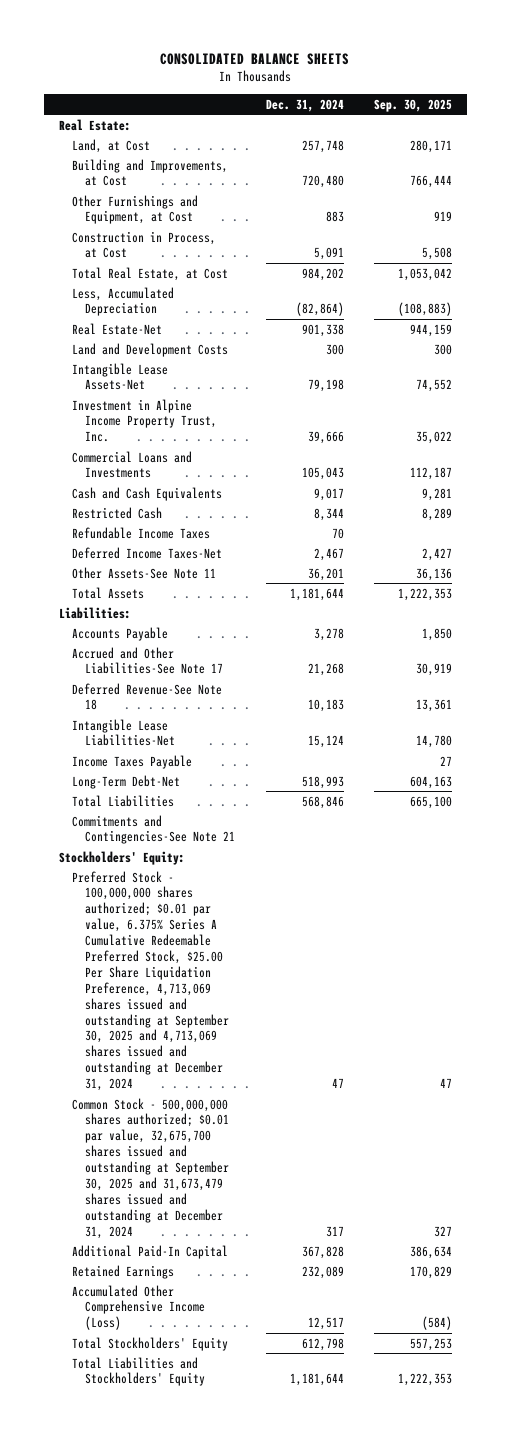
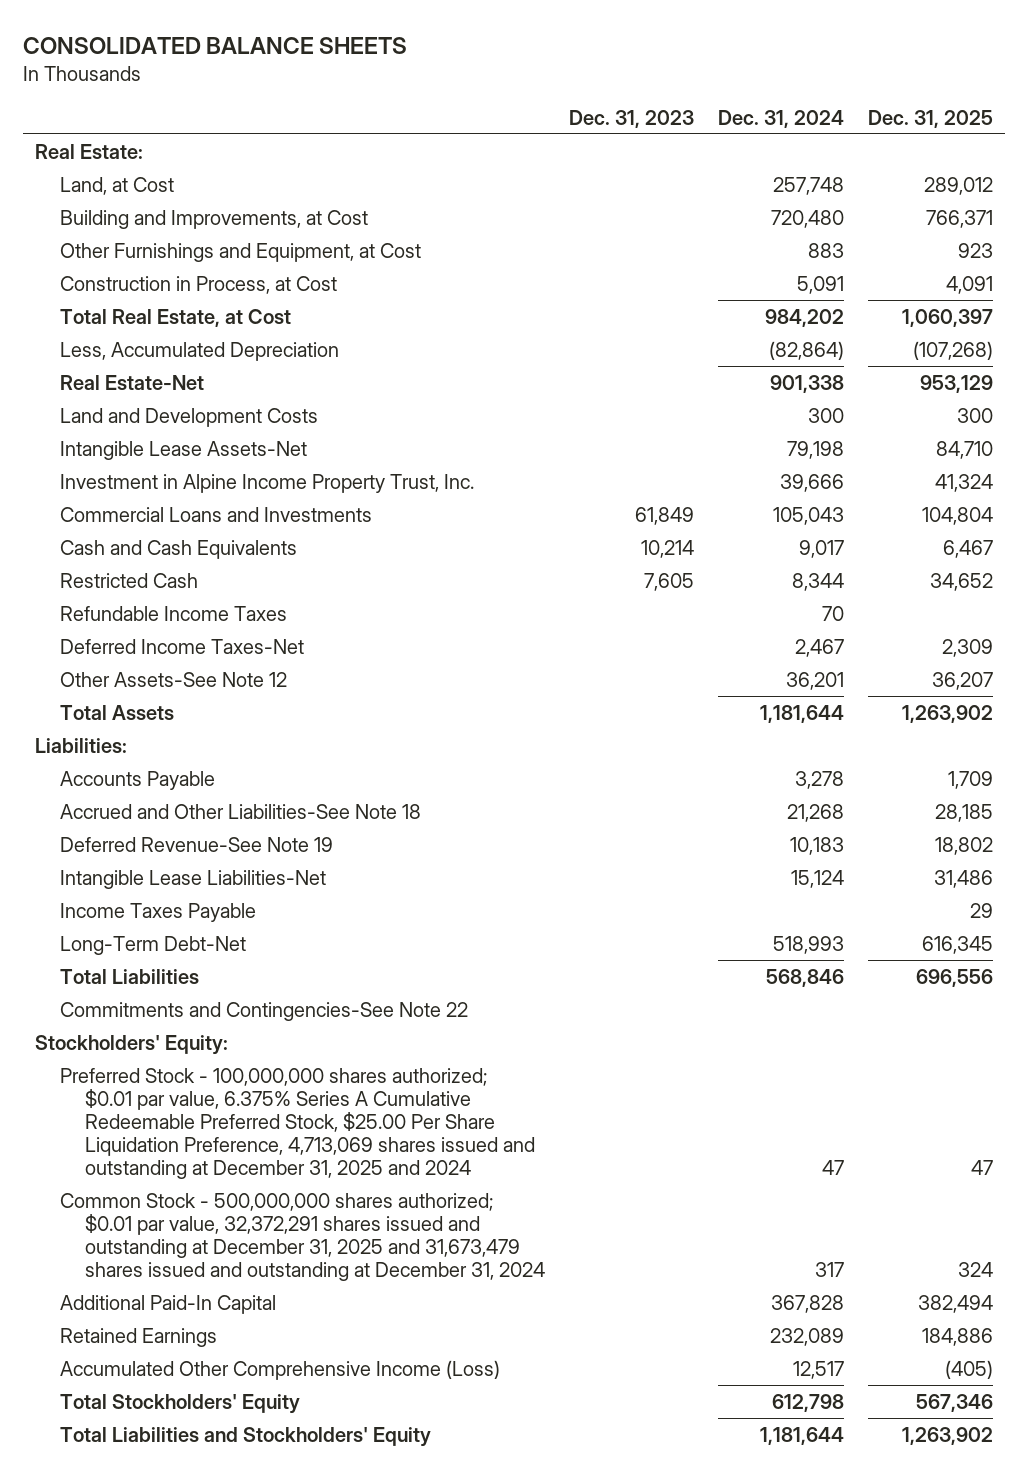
- | Dec. 31, 2024 | Sep. 30, 2025
+ | Dec. 31, 2023 | Dec. 31, 2024 | Dec. 31, 2025
- Other Assets-See Note 11 | 36,201 | 36,136
+ Other Assets-See Note 12 | | 36,201 | 36,207
- Accrued and Other Liabilities-See Note 17 | 21,268 | 30,919
- Deferred Revenue-See Note 18 | 10,183 | 13,361
+ Accrued and Other Liabilities-See Note 18 | | 21,268 | 28,185
+ Deferred Revenue-See Note 19 | | 10,183 | 18,802
- Commitments and Contingencies-See Note 21
+ Commitments and Contingencies-See Note 22
- Preferred Stock - 100,000,000 shares authorized; $0.01 par value, 6.375% Series A Cumulative Redeemable Preferred Stock, $25.00 Per Share Liquidation Preference, 4,713,069 shares issued and outstanding at September 30, 2025 and 4,713,069 shares issued and outstanding at December 31, 2024 | 47 | 47
- Common Stock - 500,000,000 shares authorized; $0.01 par value, 32,675,700 shares issued and outstanding at September 30, 2025 and 31,673,479 shares issued and outstanding at December 31, 2024 | 317 | 327
+ Preferred Stock - 100,000,000 shares authorized; $0.01 par value, 6.375% Series A Cumulative Redeemable Preferred Stock, $25.00 Per Share Liquidation Preference, 4,713,069 shares issued and outstanding at December 31, 2025 and 2024 | | 47 | 47
+ Common Stock - 500,000,000 shares authorized; $0.01 par value, 32,372,291 shares issued and outstanding at December 31, 2025 and 31,673,479 shares issued and outstanding at December 31, 2024 | | 317 | 324

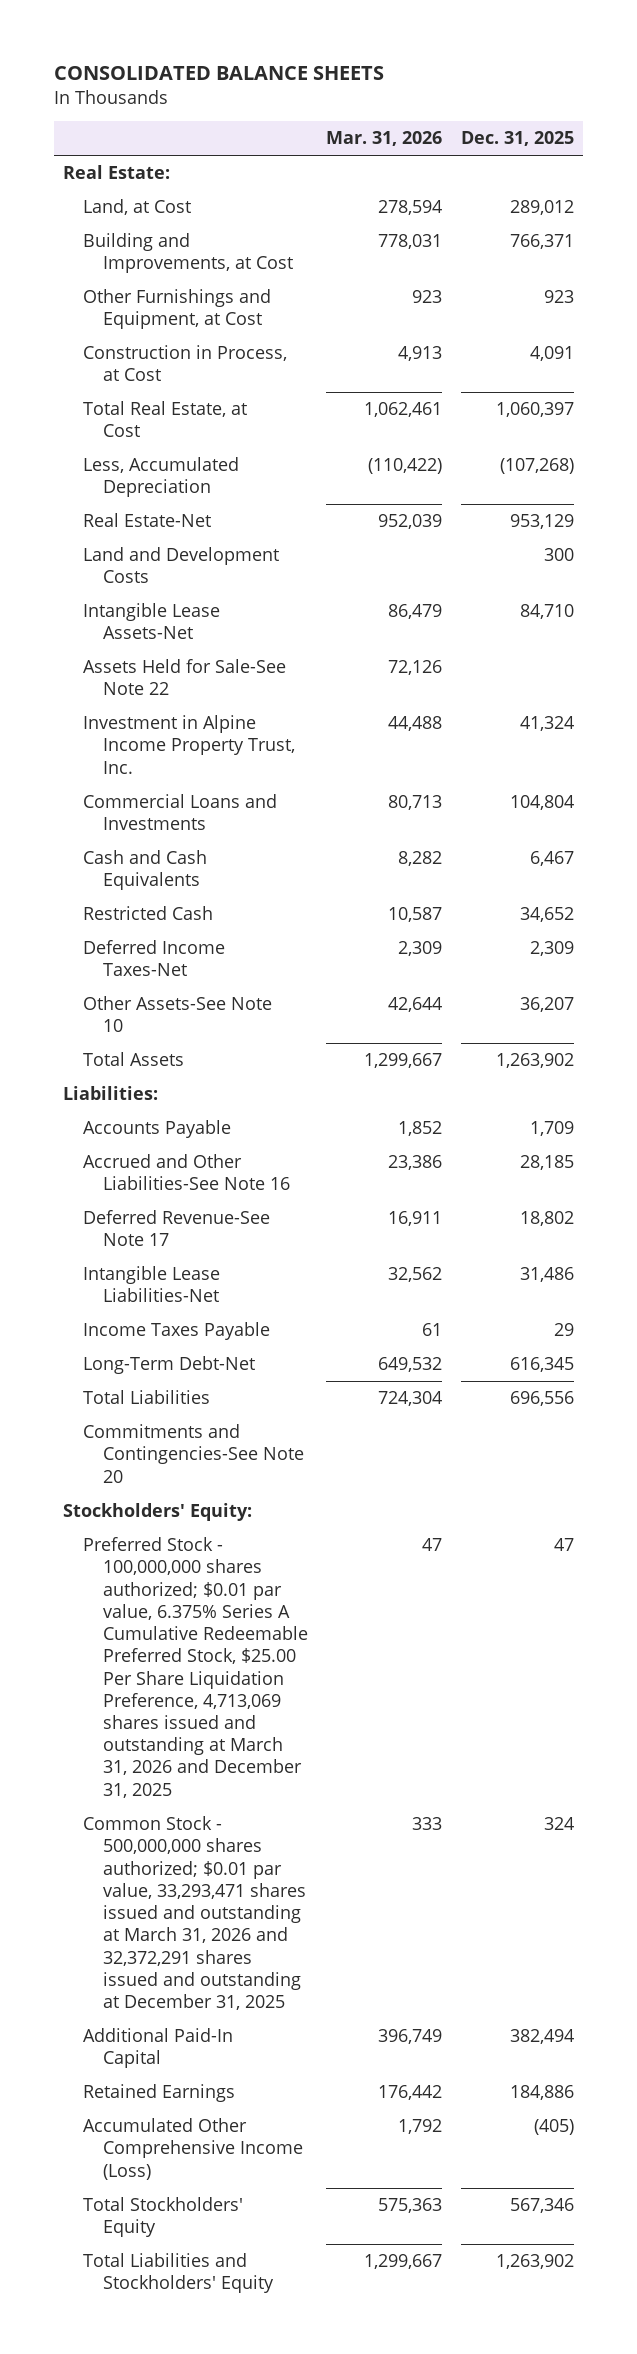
- | Dec. 31, 2023 | Dec. 31, 2024 | Dec. 31, 2025
+ | Mar. 31, 2026 | Dec. 31, 2025
+ Assets Held for Sale-See Note 22 | 72,126 |
- Refundable Income Taxes | | 70 |
- Other Assets-See Note 12 | | 36,201 | 36,207
+ Other Assets-See Note 10 | 42,644 | 36,207
- Accrued and Other Liabilities-See Note 18 | | 21,268 | 28,185
- Deferred Revenue-See Note 19 | | 10,183 | 18,802
+ Accrued and Other Liabilities-See Note 16 | 23,386 | 28,185
+ Deferred Revenue-See Note 17 | 16,911 | 18,802
- Commitments and Contingencies-See Note 22
+ Commitments and Contingencies-See Note 20
- Preferred Stock - 100,000,000 shares authorized; $0.01 par value, 6.375% Series A Cumulative Redeemable Preferred Stock, $25.00 Per Share Liquidation Preference, 4,713,069 shares issued and outstanding at December 31, 2025 and 2024 | | 47 | 47
- Common Stock - 500,000,000 shares authorized; $0.01 par value, 32,372,291 shares issued and outstanding at December 31, 2025 and 31,673,479 shares issued and outstanding at December 31, 2024 | | 317 | 324
+ Preferred Stock - 100,000,000 shares authorized; $0.01 par value, 6.375% Series A Cumulative Redeemable Preferred Stock, $25.00 Per Share Liquidation Preference, 4,713,069 shares issued and outstanding at March 31, 2026 and December 31, 2025 | 47 | 47
+ Common Stock - 500,000,000 shares authorized; $0.01 par value, 33,293,471 shares issued and outstanding at March 31, 2026 and 32,372,291 shares issued and outstanding at December 31, 2025 | 333 | 324

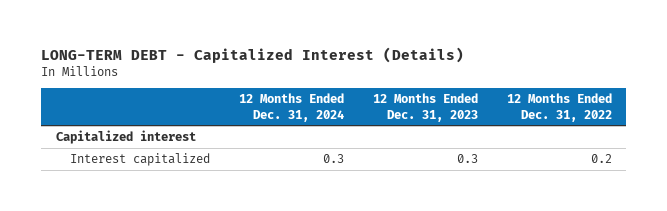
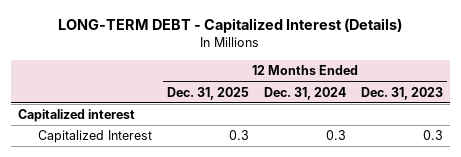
- | 12 Months Ended Dec. 31, 2024 | 12 Months Ended Dec. 31, 2023 | 12 Months Ended Dec. 31, 2022
+ | 12 Months Ended Dec. 31, 2025 | 12 Months Ended Dec. 31, 2024 | 12 Months Ended Dec. 31, 2023
- Interest capitalized | 0.3 | 0.3 | 0.2
+ Capitalized Interest | 0.3 | 0.3 | 0.3

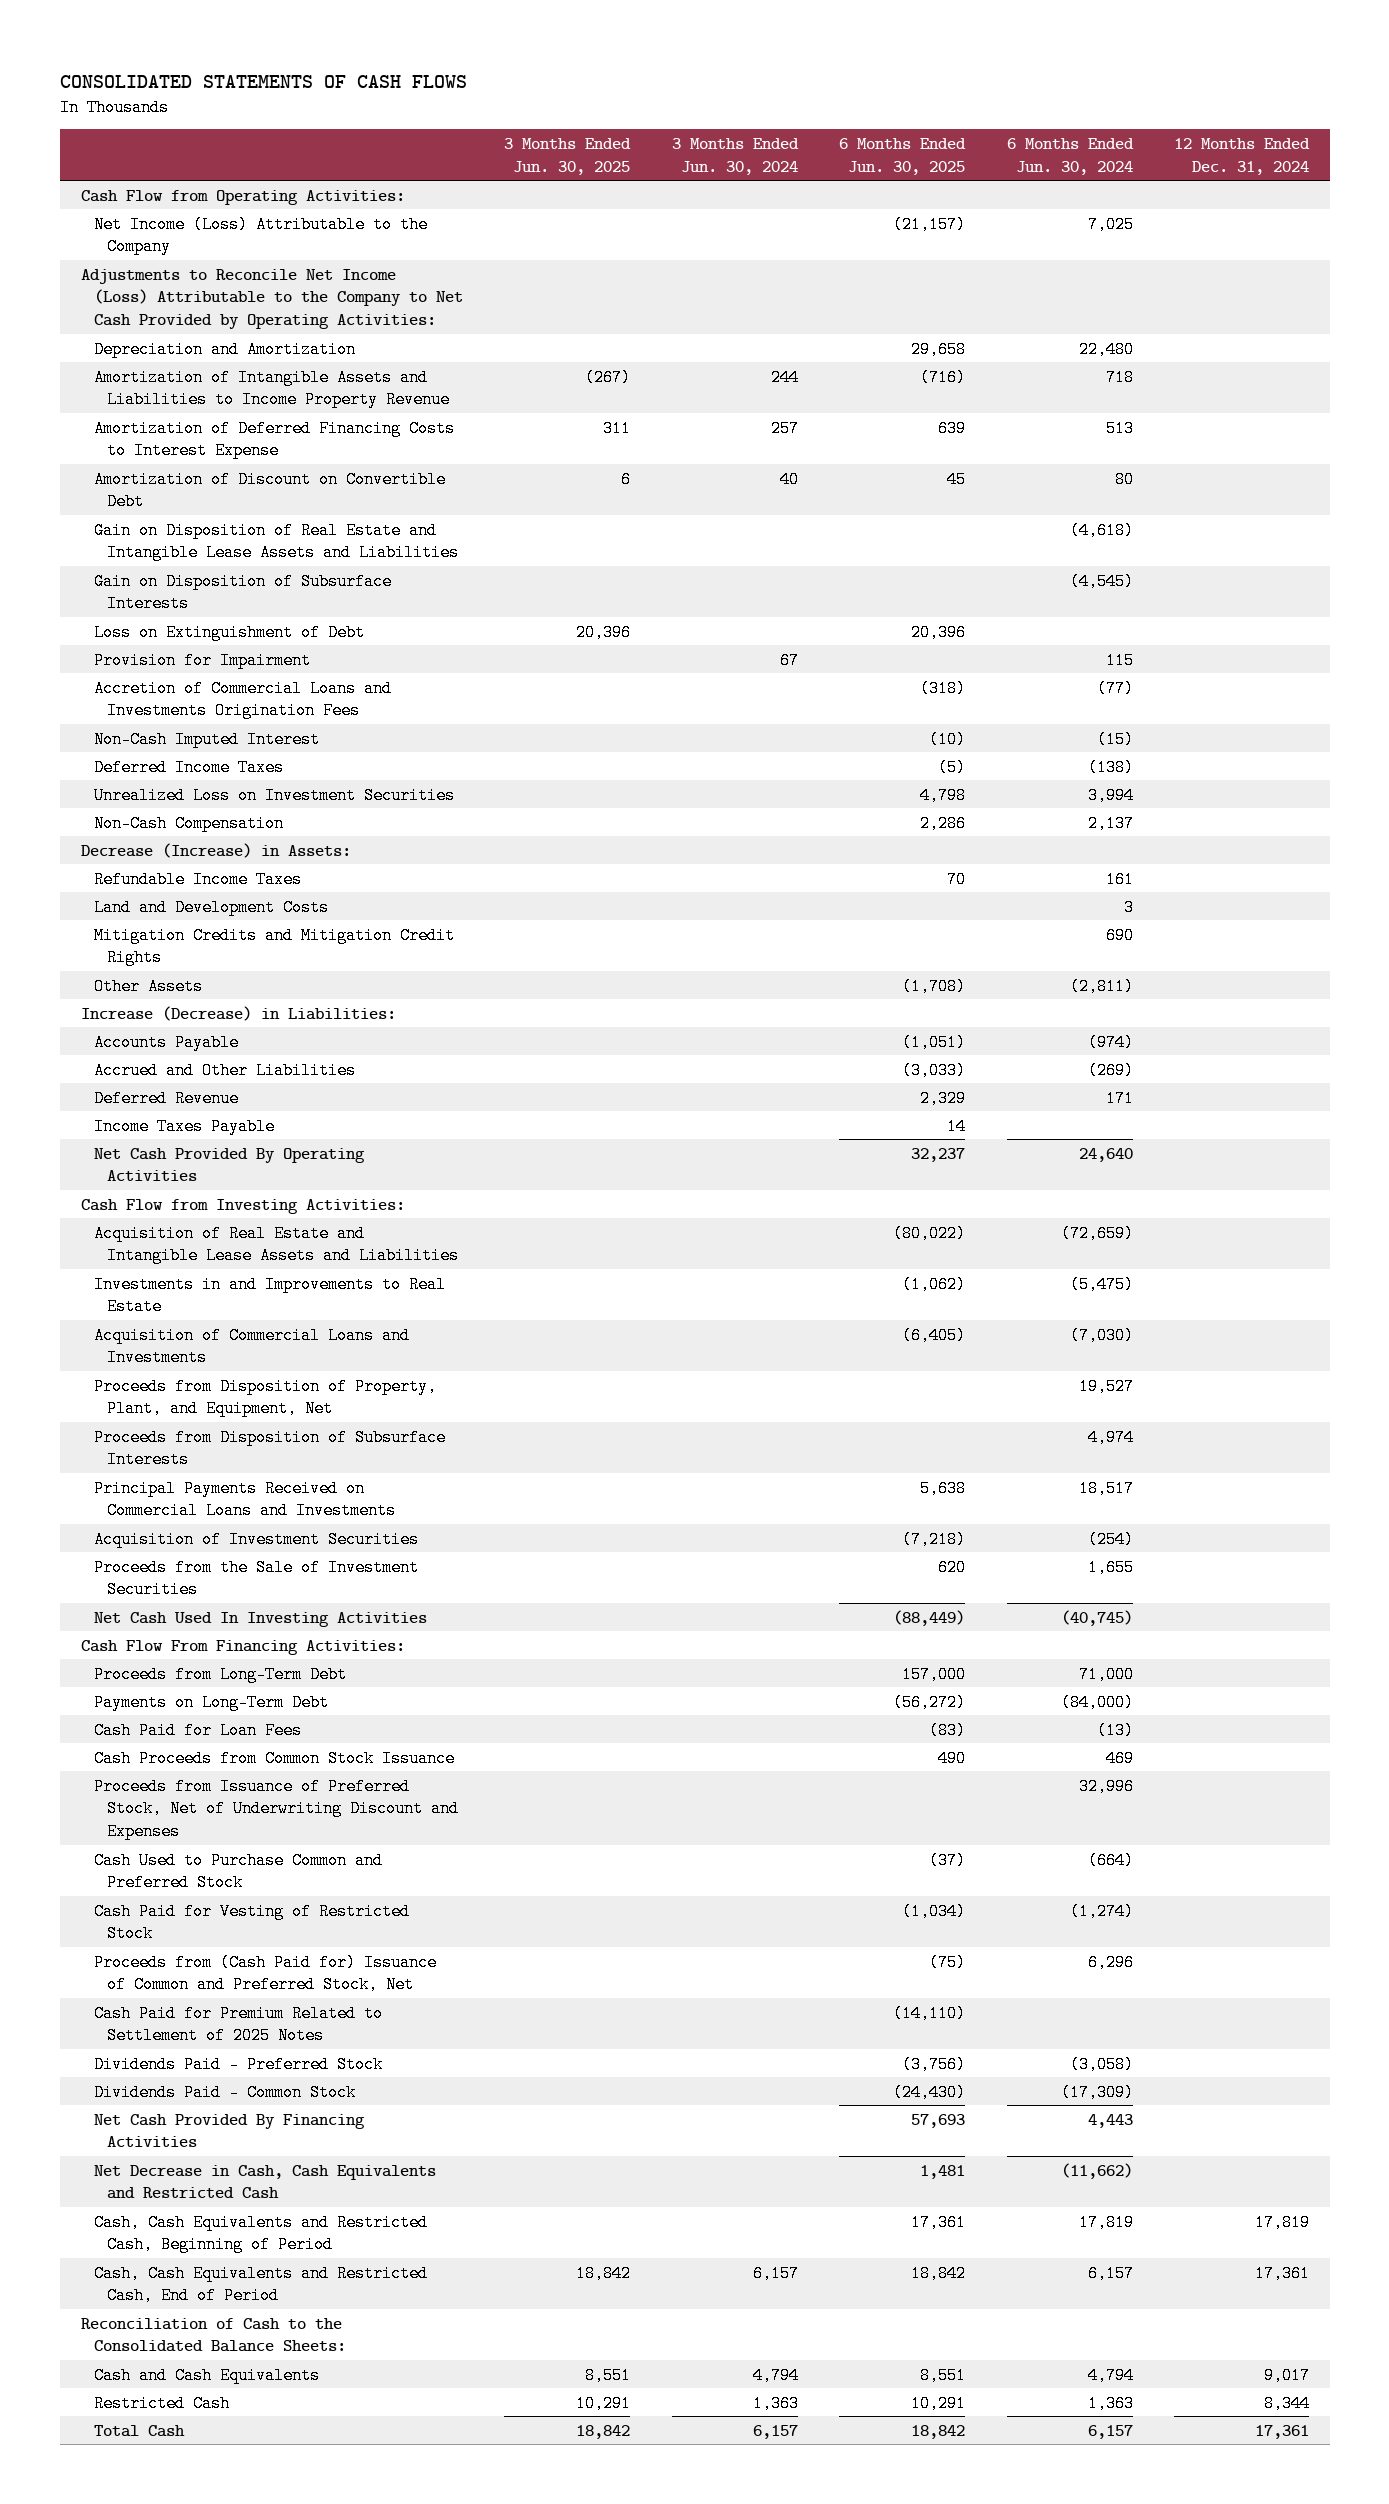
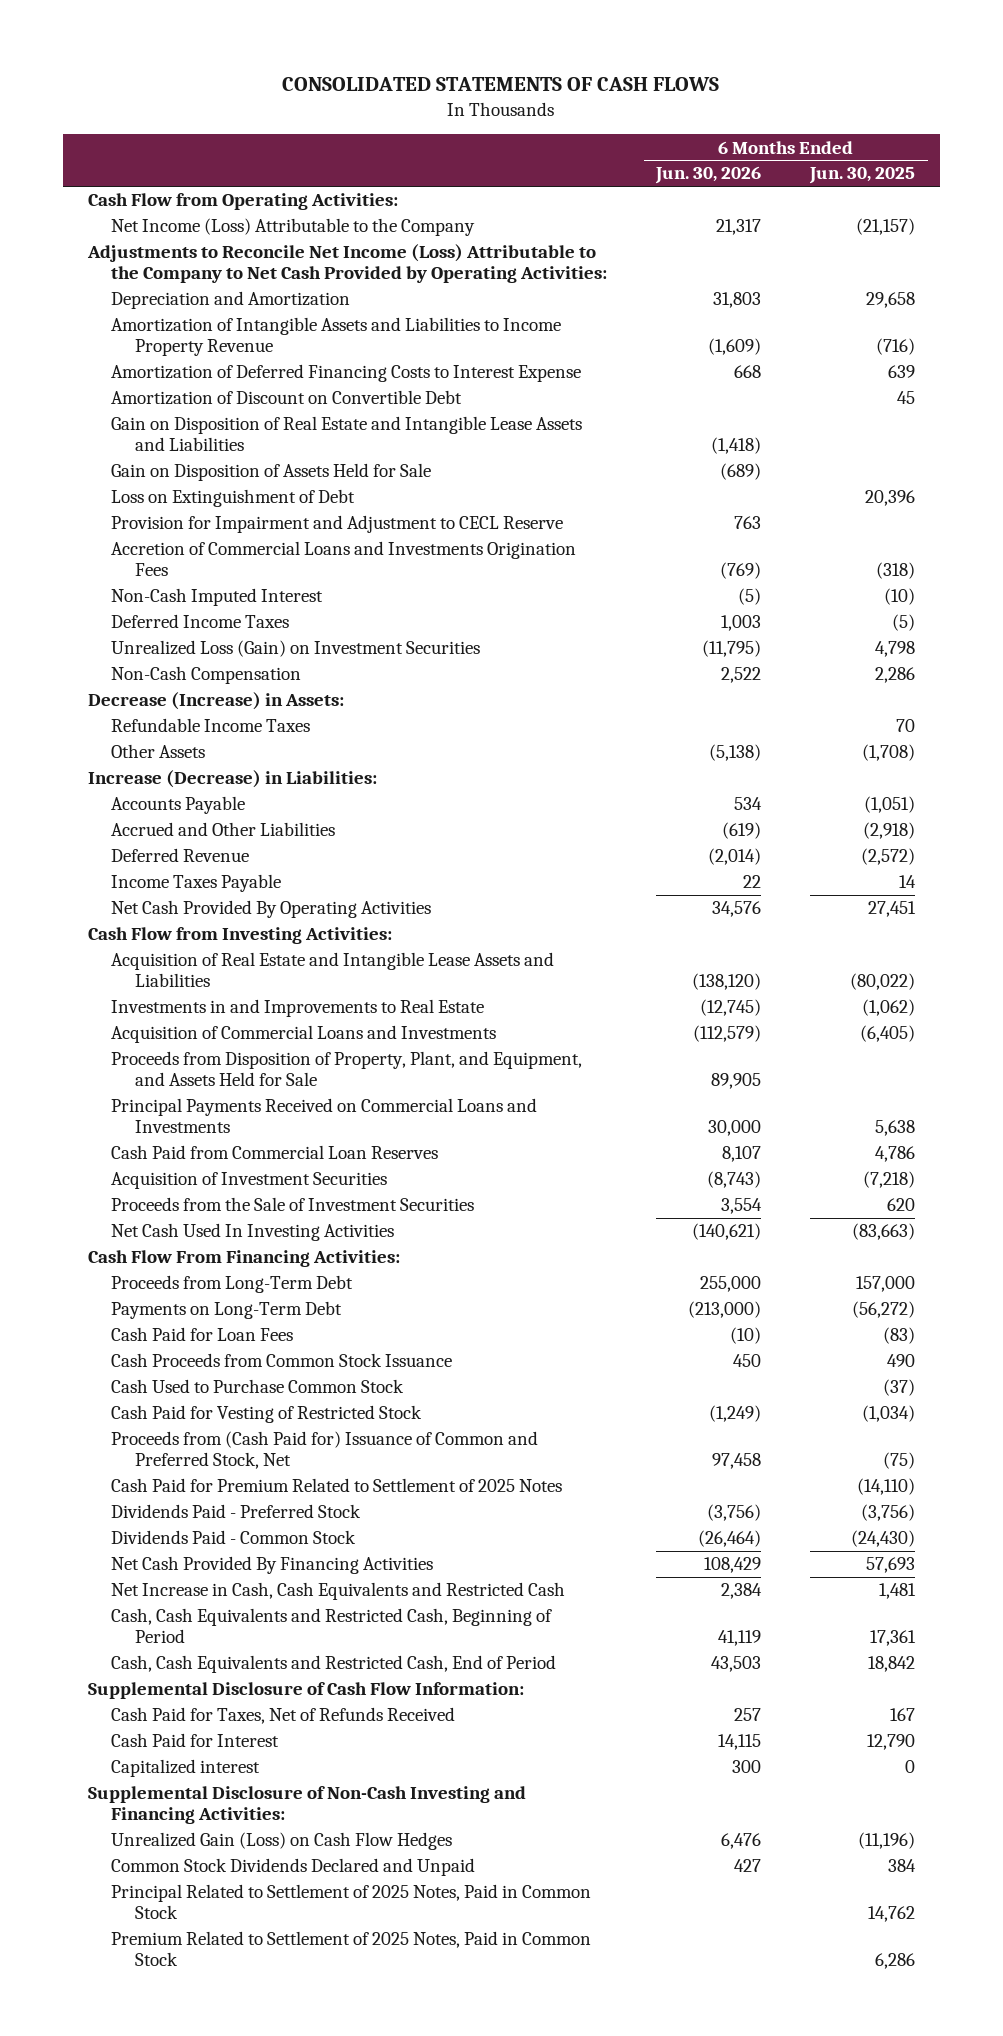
- | 3 Months Ended Jun. 30, 2025 | 3 Months Ended Jun. 30, 2024 | 6 Months Ended Jun. 30, 2025 | 6 Months Ended Jun. 30, 2024 | 12 Months Ended Dec. 31, 2024
+ | 6 Months Ended Jun. 30, 2026 | 6 Months Ended Jun. 30, 2025
- Gain on Disposition of Subsurface Interests | | | | (4,545) |
+ Gain on Disposition of Assets Held for Sale | (689) |
- Provision for Impairment | | 67 | | 115 |
+ Provision for Impairment and Adjustment to CECL Reserve | 763 |
- Unrealized Loss on Investment Securities | | | 4,798 | 3,994 |
+ Unrealized Loss (Gain) on Investment Securities | (11,795) | 4,798
- Land and Development Costs | | | | 3 |
- Mitigation Credits and Mitigation Credit Rights | | | | 690 |
- Accrued and Other Liabilities | | | (3,033) | (269) |
- Deferred Revenue | | | 2,329 | 171 |
+ Accrued and Other Liabilities | (619) | (2,918)
+ Deferred Revenue | (2,014) | (2,572)
- Net Cash Provided By Operating Activities | | | 32,237 | 24,640 |
+ Net Cash Provided By Operating Activities | 34,576 | 27,451
- Proceeds from Disposition of Property, Plant, and Equipment, Net | | | | 19,527 |
- Proceeds from Disposition of Subsurface Interests | | | | 4,974 |
+ Proceeds from Disposition of Property, Plant, and Equipment, and Assets Held for Sale | 89,905 |
+ Cash Paid from Commercial Loan Reserves | 8,107 | 4,786
- Net Cash Used In Investing Activities | | | (88,449) | (40,745) |
+ Net Cash Used In Investing Activities | (140,621) | (83,663)
- Proceeds from Issuance of Preferred Stock, Net of Underwriting Discount and Expenses | | | | 32,996 |
- Cash Used to Purchase Common and Preferred Stock | | | (37) | (664) |
+ Cash Used to Purchase Common Stock | | (37)
- Net Decrease in Cash, Cash Equivalents and Restricted Cash | | | 1,481 | (11,662) |
+ Net Increase in Cash, Cash Equivalents and Restricted Cash | 2,384 | 1,481
- Reconciliation of Cash to the Consolidated Balance Sheets:
- Cash and Cash Equivalents | 8,551 | 4,794 | 8,551 | 4,794 | 9,017
- Restricted Cash | 10,291 | 1,363 | 10,291 | 1,363 | 8,344
- Total Cash | 18,842 | 6,157 | 18,842 | 6,157 | 17,361
+ Supplemental Disclosure of Cash Flow Information:
+ Cash Paid for Taxes, Net of Refunds Received | 257 | 167
+ Cash Paid for Interest | 14,115 | 12,790
+ Capitalized interest | 300 | 0
+ Supplemental Disclosure of Non-Cash Investing and Financing Activities:
+ Unrealized Gain (Loss) on Cash Flow Hedges | 6,476 | (11,196)
+ Common Stock Dividends Declared and Unpaid | 427 | 384
+ Principal Related to Settlement of 2025 Notes, Paid in Common Stock | | 14,762
+ Premium Related to Settlement of 2025 Notes, Paid in Common Stock | | 6,286

